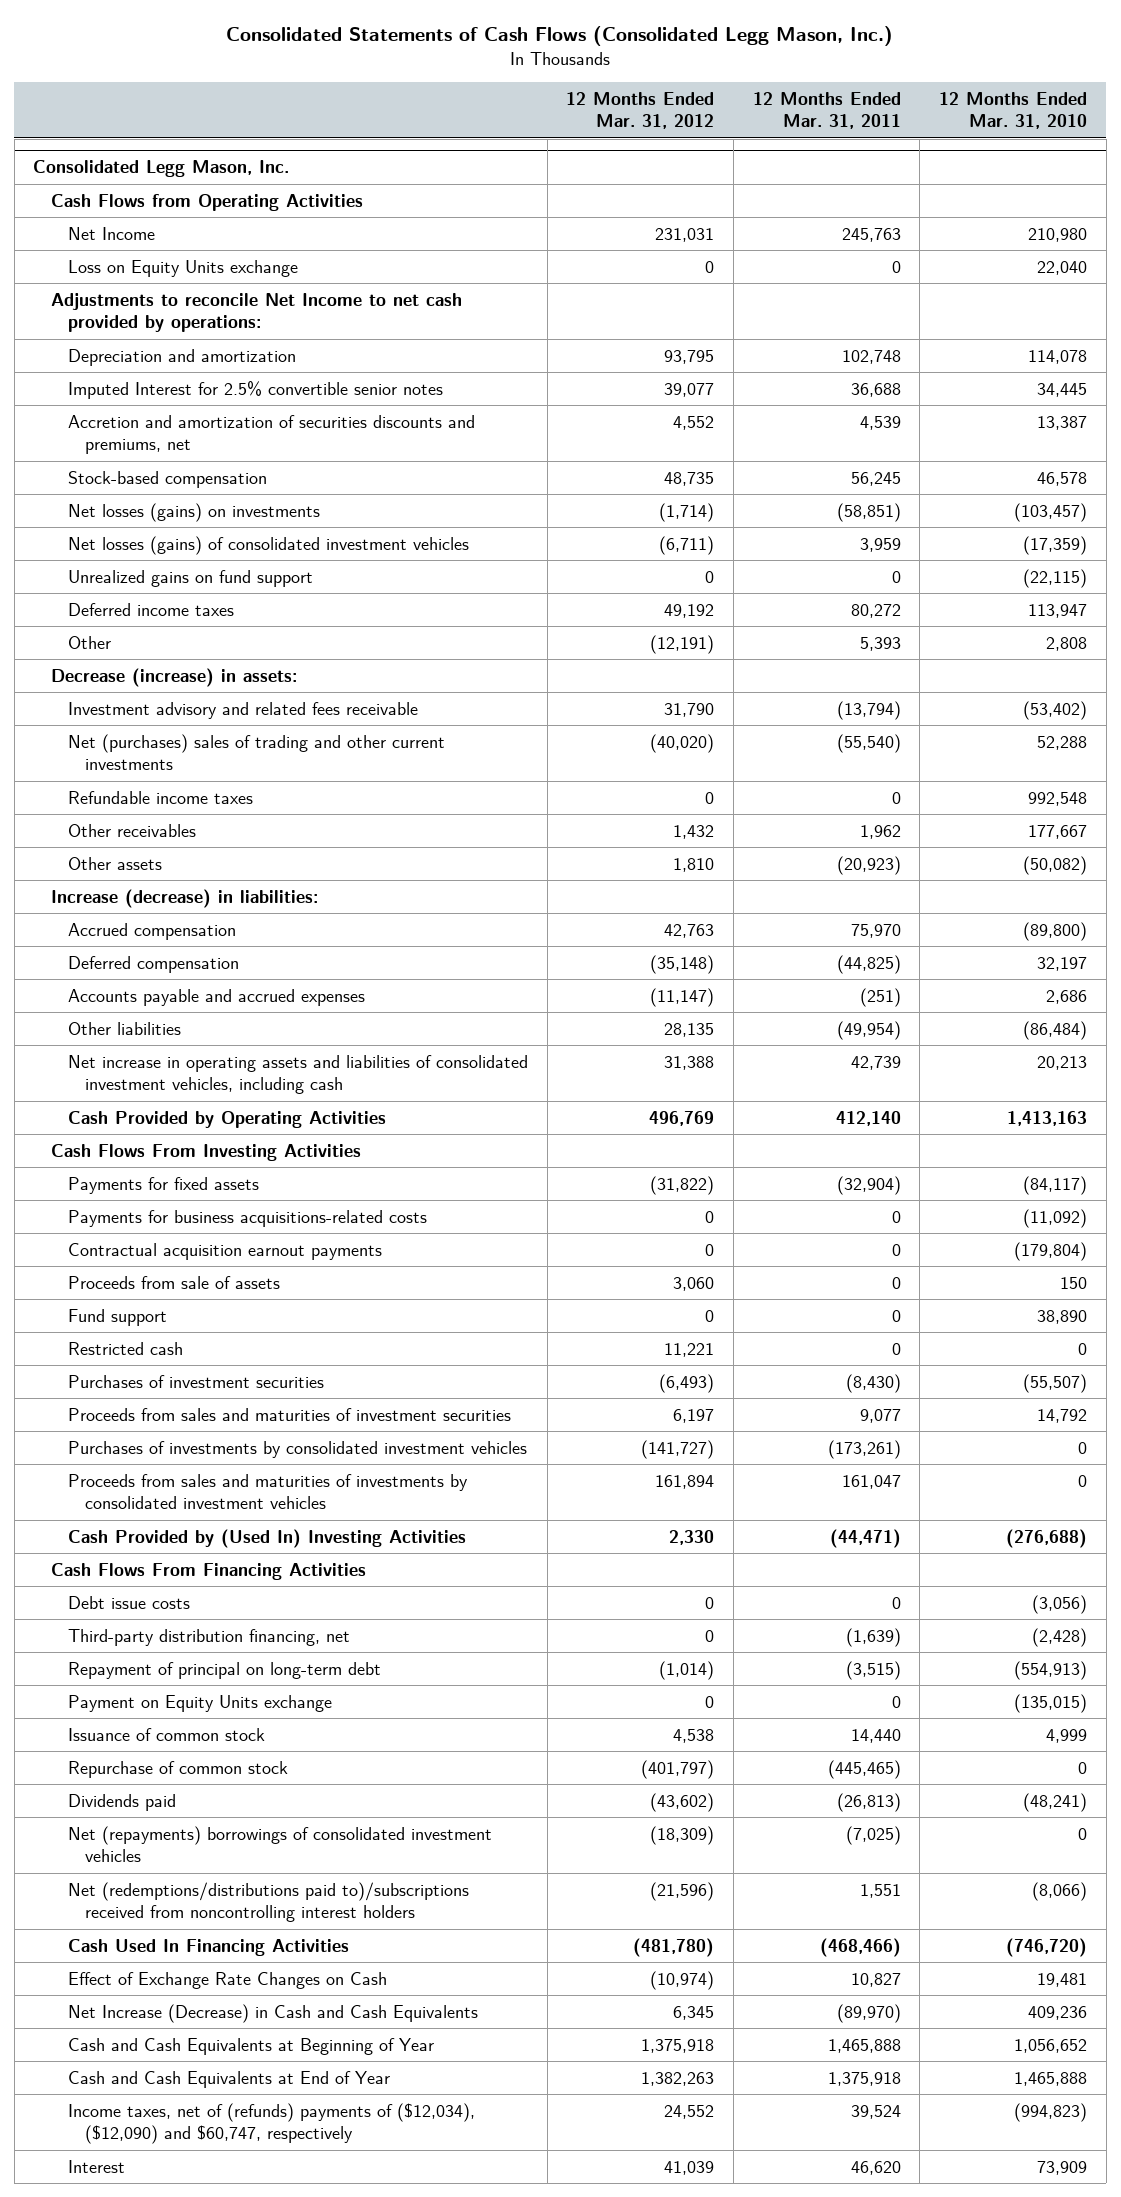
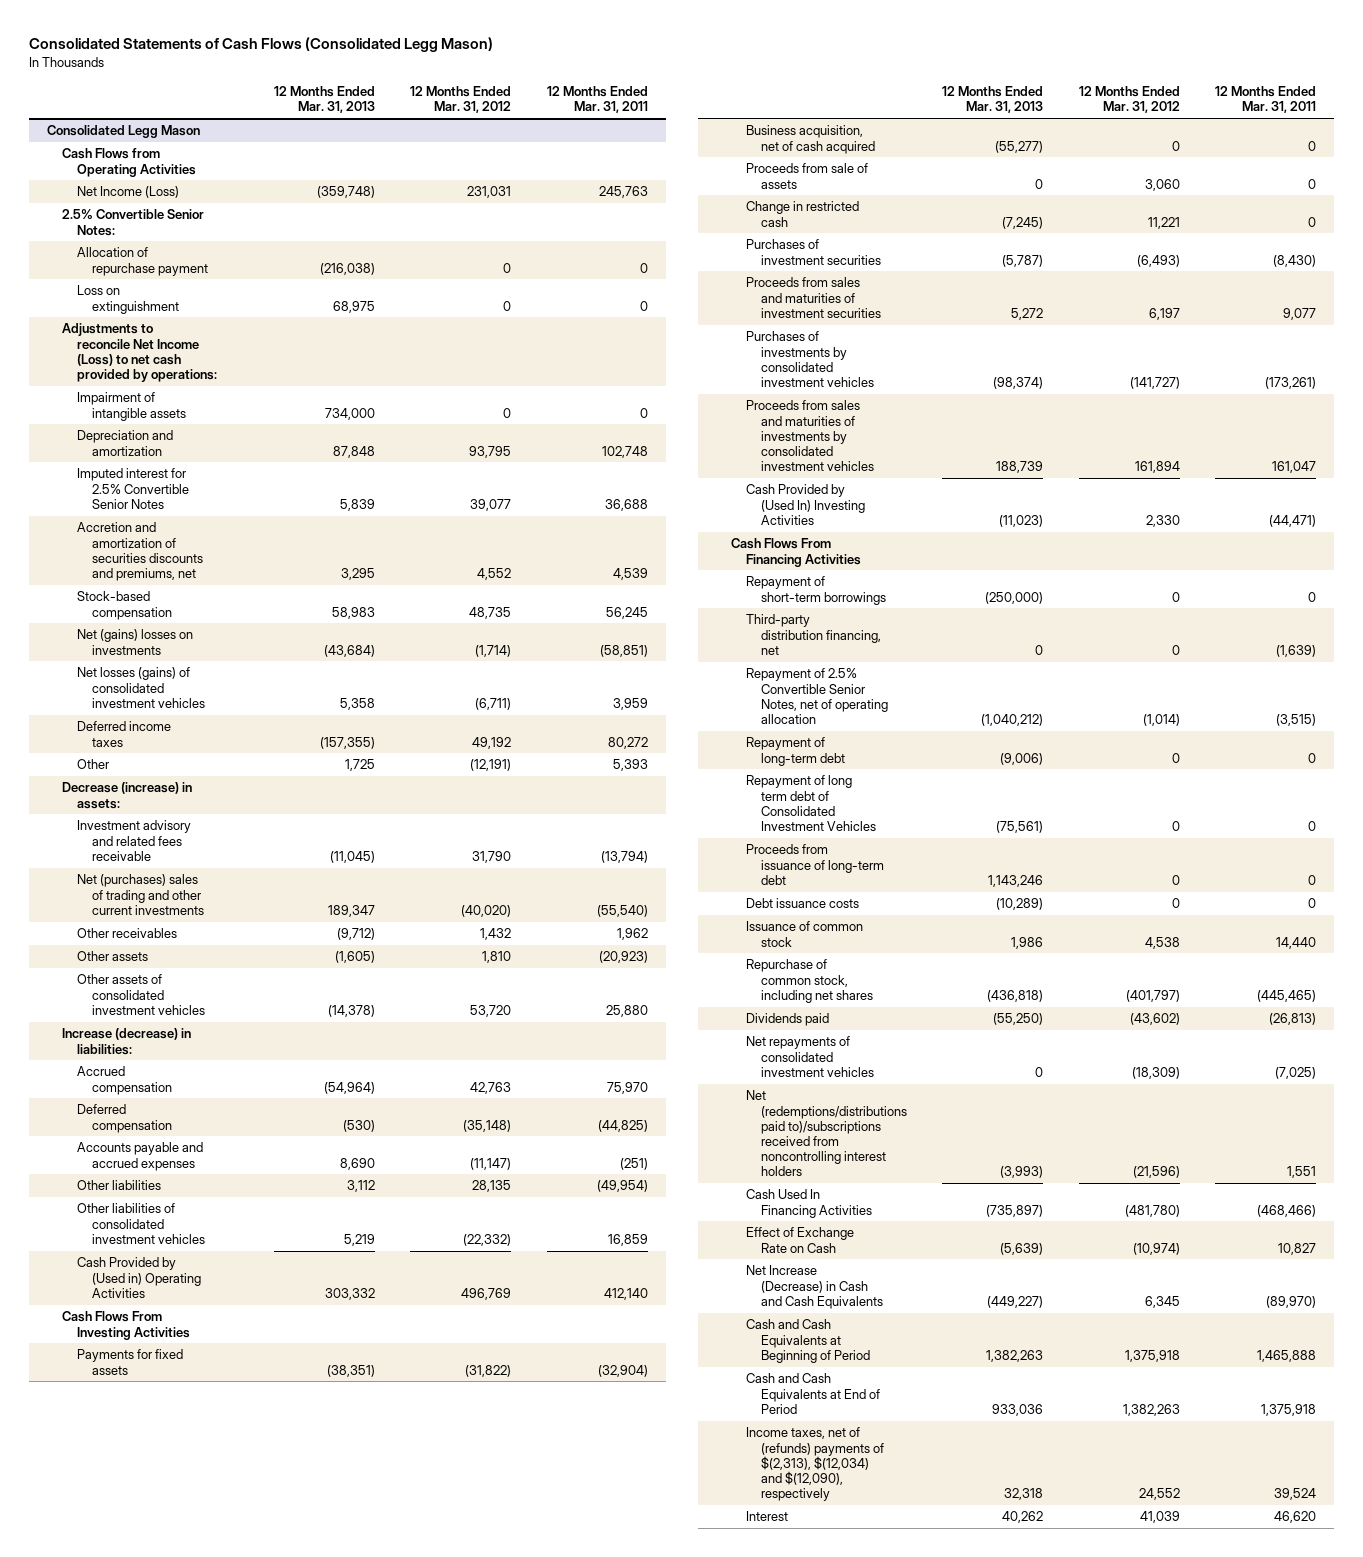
- Consolidated Statements of Cash Flows (Consolidated Legg Mason, Inc.)
+ Consolidated Statements of Cash Flows (Consolidated Legg Mason)
- | 12 Months Ended Mar. 31, 2012 | 12 Months Ended Mar. 31, 2011 | 12 Months Ended Mar. 31, 2010
+ | 12 Months Ended Mar. 31, 2013 | 12 Months Ended Mar. 31, 2012 | 12 Months Ended Mar. 31, 2011
- Consolidated Legg Mason, Inc.
+ Consolidated Legg Mason
- Net Income | 231,031 | 245,763 | 210,980
- Loss on Equity Units exchange | 0 | 0 | 22,040
- Adjustments to reconcile Net Income to net cash provided by operations:
+ Net Income (Loss) | (359,748) | 231,031 | 245,763
+ 2.5% Convertible Senior Notes:
+ Allocation of repurchase payment | (216,038) | 0 | 0
+ Loss on extinguishment | 68,975 | 0 | 0
+ Adjustments to reconcile Net Income (Loss) to net cash provided by operations:
+ Impairment of intangible assets | 734,000 | 0 | 0
- Imputed Interest for 2.5% convertible senior notes | 39,077 | 36,688 | 34,445
+ Imputed interest for 2.5% Convertible Senior Notes | 5,839 | 39,077 | 36,688
- Net losses (gains) on investments | (1,714) | (58,851) | (103,457)
+ Net (gains) losses on investments | (43,684) | (1,714) | (58,851)
- Unrealized gains on fund support | 0 | 0 | (22,115)
- Refundable income taxes | 0 | 0 | 992,548
+ Other assets of consolidated investment vehicles | (14,378) | 53,720 | 25,880
- Net increase in operating assets and liabilities of consolidated investment vehicles, including cash | 31,388 | 42,739 | 20,213
- Cash Provided by Operating Activities | 496,769 | 412,140 | 1,413,163
+ Other liabilities of consolidated investment vehicles | 5,219 | (22,332) | 16,859
+ Cash Provided by (Used in) Operating Activities | 303,332 | 496,769 | 412,140
- Payments for business acquisitions-related costs | 0 | 0 | (11,092)
- Contractual acquisition earnout payments | 0 | 0 | (179,804)
+ Business acquisition, net of cash acquired | (55,277) | 0 | 0
- Fund support | 0 | 0 | 38,890
- Restricted cash | 11,221 | 0 | 0
+ Change in restricted cash | (7,245) | 11,221 | 0
- Debt issue costs | 0 | 0 | (3,056)
+ Repayment of short-term borrowings | (250,000) | 0 | 0
- Repayment of principal on long-term debt | (1,014) | (3,515) | (554,913)
- Payment on Equity Units exchange | 0 | 0 | (135,015)
+ Repayment of 2.5% Convertible Senior Notes, net of operating allocation | (1,040,212) | (1,014) | (3,515)
+ Repayment of long-term debt | (9,006) | 0 | 0
+ Repayment of long term debt of Consolidated Investment Vehicles | (75,561) | 0 | 0
+ Proceeds from issuance of long-term debt | 1,143,246 | 0 | 0
+ Debt issuance costs | (10,289) | 0 | 0
- Repurchase of common stock | (401,797) | (445,465) | 0
+ Repurchase of common stock, including net shares | (436,818) | (401,797) | (445,465)
- Net (repayments) borrowings of consolidated investment vehicles | (18,309) | (7,025) | 0
+ Net repayments of consolidated investment vehicles | 0 | (18,309) | (7,025)
- Effect of Exchange Rate Changes on Cash | (10,974) | 10,827 | 19,481
+ Effect of Exchange Rate on Cash | (5,639) | (10,974) | 10,827
- Cash and Cash Equivalents at Beginning of Year | 1,375,918 | 1,465,888 | 1,056,652
- Cash and Cash Equivalents at End of Year | 1,382,263 | 1,375,918 | 1,465,888
- Income taxes, net of (refunds) payments of ($12,034), ($12,090) and $60,747, respectively | 24,552 | 39,524 | (994,823)
+ Cash and Cash Equivalents at Beginning of Period | 1,382,263 | 1,375,918 | 1,465,888
+ Cash and Cash Equivalents at End of Period | 933,036 | 1,382,263 | 1,375,918
+ Income taxes, net of (refunds) payments of $(2,313), $(12,034) and $(12,090), respectively | 32,318 | 24,552 | 39,524

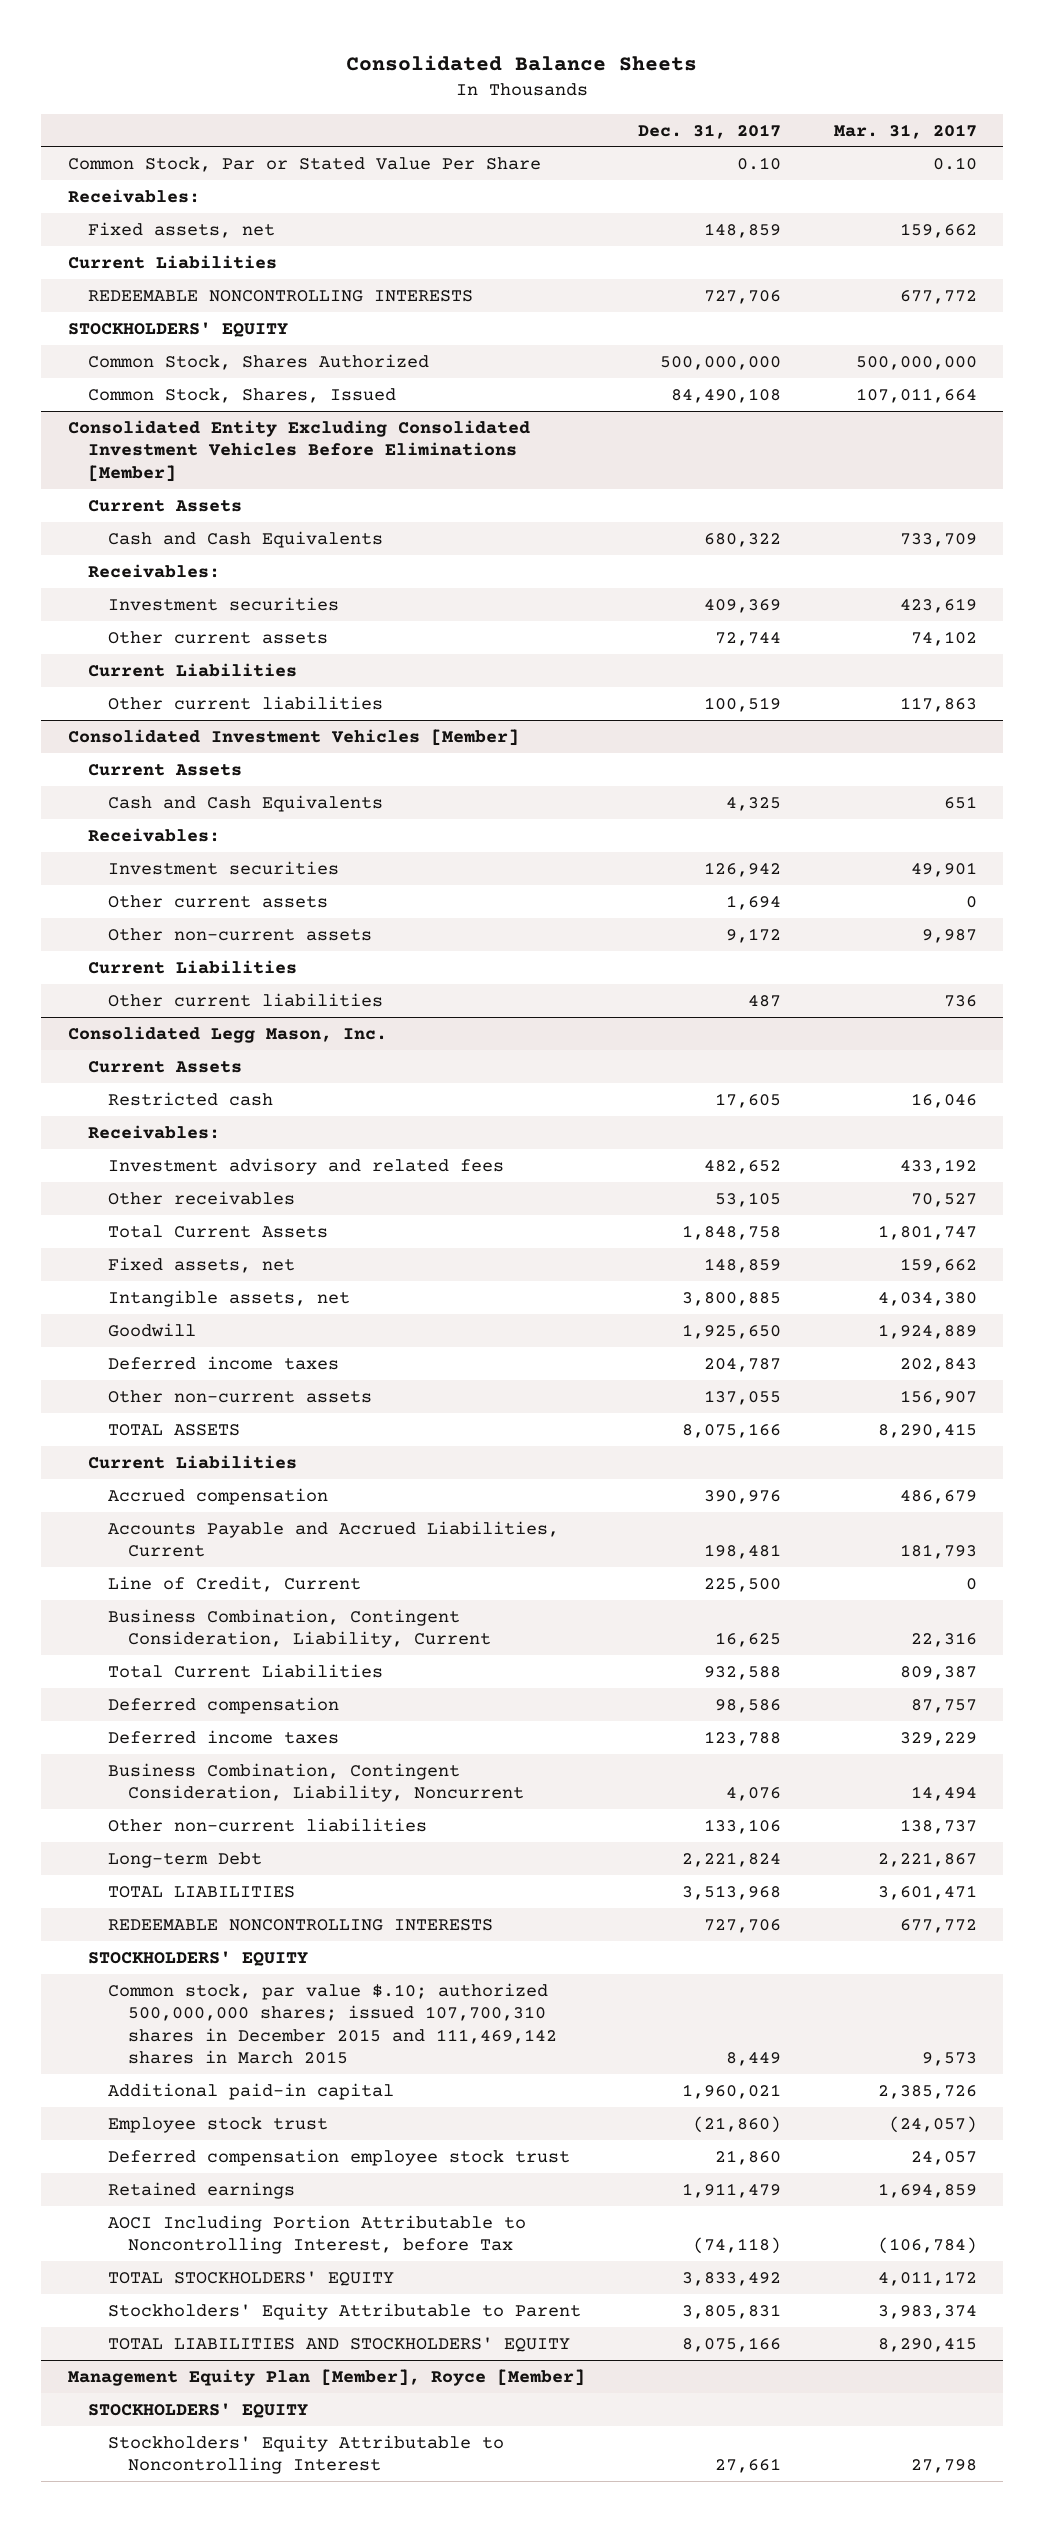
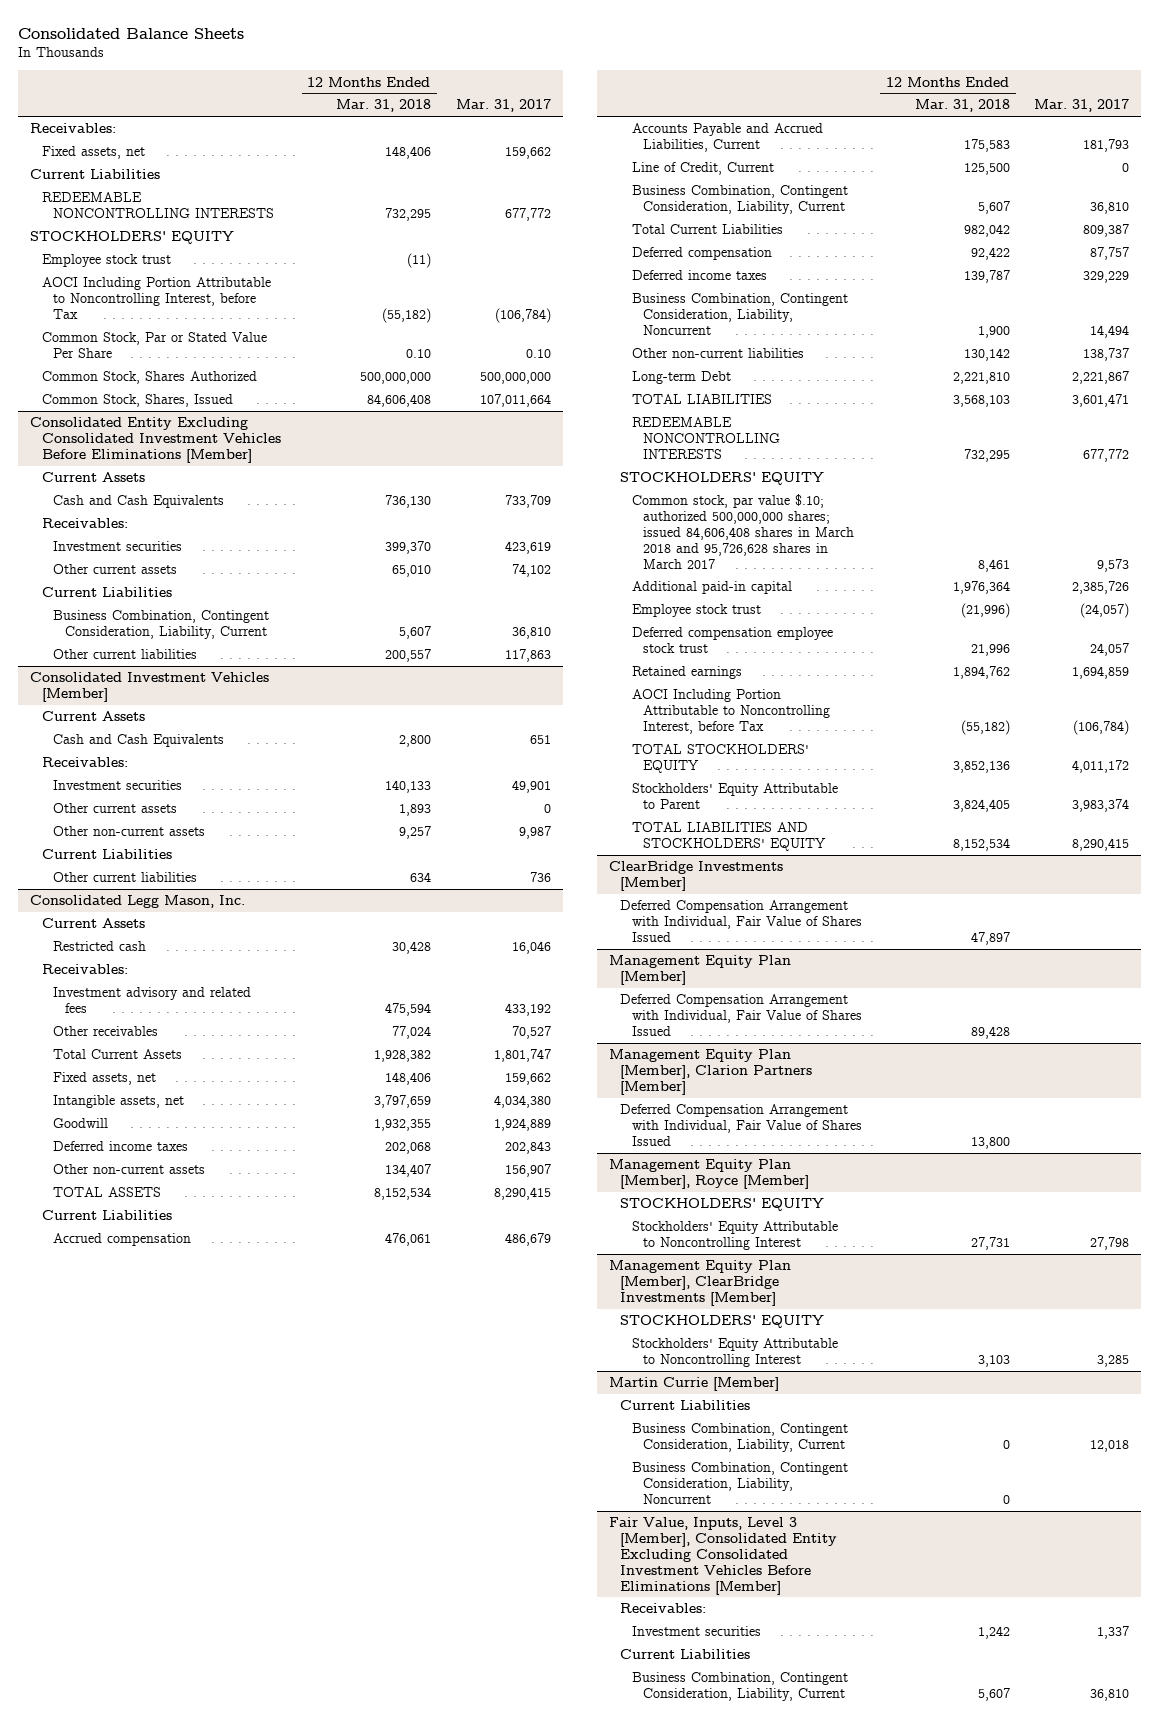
- | Dec. 31, 2017 | Mar. 31, 2017
+ | 12 Months Ended Mar. 31, 2018 | Mar. 31, 2017
+ Employee stock trust | (11) |
+ AOCI Including Portion Attributable to Noncontrolling Interest, before Tax | (55,182) | (106,784)
moved down: Common Stock, Par or Stated Value Per Share | 0.10 | 0.10
@ Consolidated Entity Excluding Consolidated Investment Vehicles Before Eliminations [Member]
+ Business Combination, Contingent Consideration, Liability, Current | 5,607 | 36,810
@ Consolidated Legg Mason, Inc.
- Business Combination, Contingent Consideration, Liability, Current | 16,625 | 22,316
+ Business Combination, Contingent Consideration, Liability, Current | 5,607 | 36,810
- Common stock, par value $.10; authorized 500,000,000 shares; issued 107,700,310 shares in December 2015 and 111,469,142 shares in March 2015 | 8,449 | 9,573
+ Common stock, par value $.10; authorized 500,000,000 shares; issued 84,606,408 shares in March 2018 and 95,726,628 shares in March 2017 | 8,461 | 9,573
+ ClearBridge Investments [Member]
+ Deferred Compensation Arrangement with Individual, Fair Value of Shares Issued | 47,897 |
+ Management Equity Plan [Member]
+ Deferred Compensation Arrangement with Individual, Fair Value of Shares Issued | 89,428 |
+ Management Equity Plan [Member], Clarion Partners [Member]
+ Deferred Compensation Arrangement with Individual, Fair Value of Shares Issued | 13,800 |
+ Management Equity Plan [Member], ClearBridge Investments [Member]
+ STOCKHOLDERS' EQUITY
+ Stockholders' Equity Attributable to Noncontrolling Interest | 3,103 | 3,285
+ Martin Currie [Member]
+ Current Liabilities
+ Business Combination, Contingent Consideration, Liability, Current | 0 | 12,018
+ Business Combination, Contingent Consideration, Liability, Noncurrent | 0 |
+ Fair Value, Inputs, Level 3 [Member], Consolidated Entity Excluding Consolidated Investment Vehicles Before Eliminations [Member]
+ Receivables:
+ Investment securities | 1,242 | 1,337
+ Current Liabilities
+ Business Combination, Contingent Consideration, Liability, Current | 5,607 | 36,810

